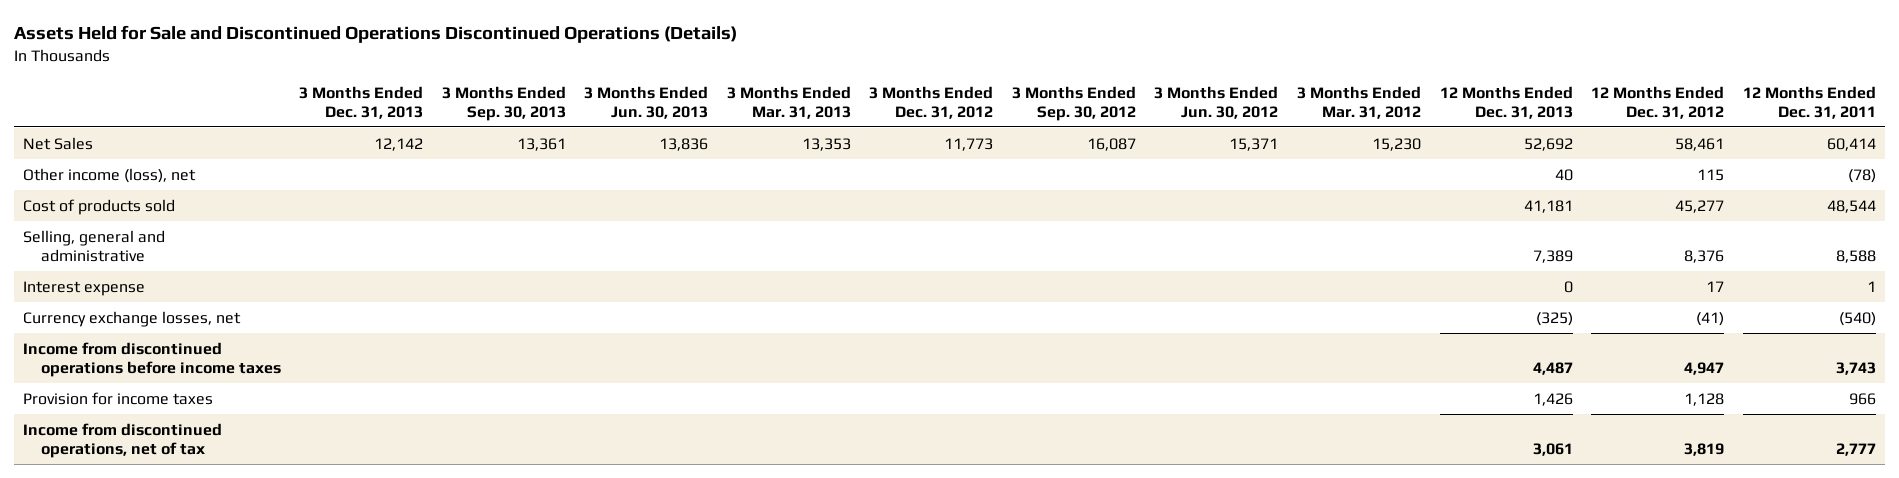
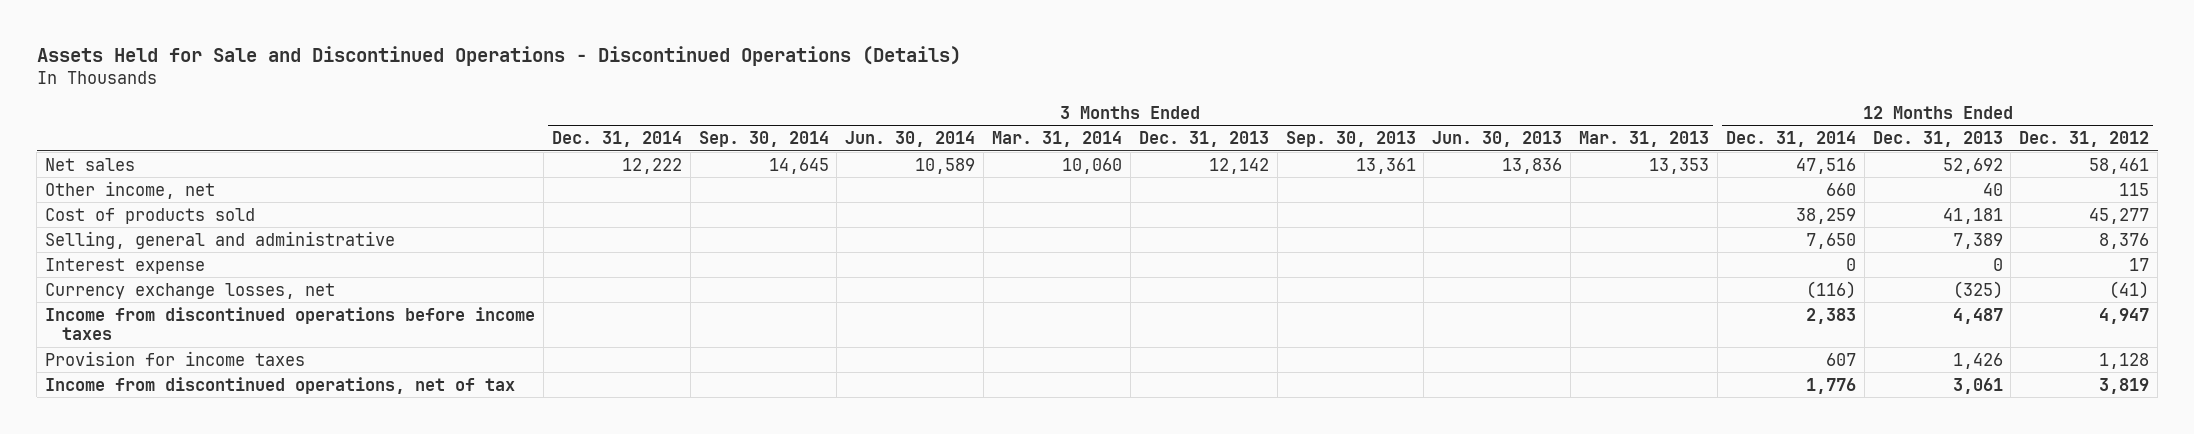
- Assets Held for Sale and Discontinued Operations Discontinued Operations (Details)
+ Assets Held for Sale and Discontinued Operations - Discontinued Operations (Details)
- | 3 Months Ended Dec. 31, 2013 | 3 Months Ended Sep. 30, 2013 | 3 Months Ended Jun. 30, 2013 | 3 Months Ended Mar. 31, 2013 | 3 Months Ended Dec. 31, 2012 | 3 Months Ended Sep. 30, 2012 | 3 Months Ended Jun. 30, 2012 | 3 Months Ended Mar. 31, 2012 | 12 Months Ended Dec. 31, 2013 | 12 Months Ended Dec. 31, 2012 | 12 Months Ended Dec. 31, 2011
+ | 3 Months Ended Dec. 31, 2014 | 3 Months Ended Sep. 30, 2014 | 3 Months Ended Jun. 30, 2014 | 3 Months Ended Mar. 31, 2014 | 3 Months Ended Dec. 31, 2013 | 3 Months Ended Sep. 30, 2013 | 3 Months Ended Jun. 30, 2013 | 3 Months Ended Mar. 31, 2013 | 12 Months Ended Dec. 31, 2014 | 12 Months Ended Dec. 31, 2013 | 12 Months Ended Dec. 31, 2012
- Net Sales | 12,142 | 13,361 | 13,836 | 13,353 | 11,773 | 16,087 | 15,371 | 15,230 | 52,692 | 58,461 | 60,414
- Other income (loss), net | | | | | | | | | 40 | 115 | (78)
+ Net sales | 12,222 | 14,645 | 10,589 | 10,060 | 12,142 | 13,361 | 13,836 | 13,353 | 47,516 | 52,692 | 58,461
+ Other income, net | | | | | | | | | 660 | 40 | 115

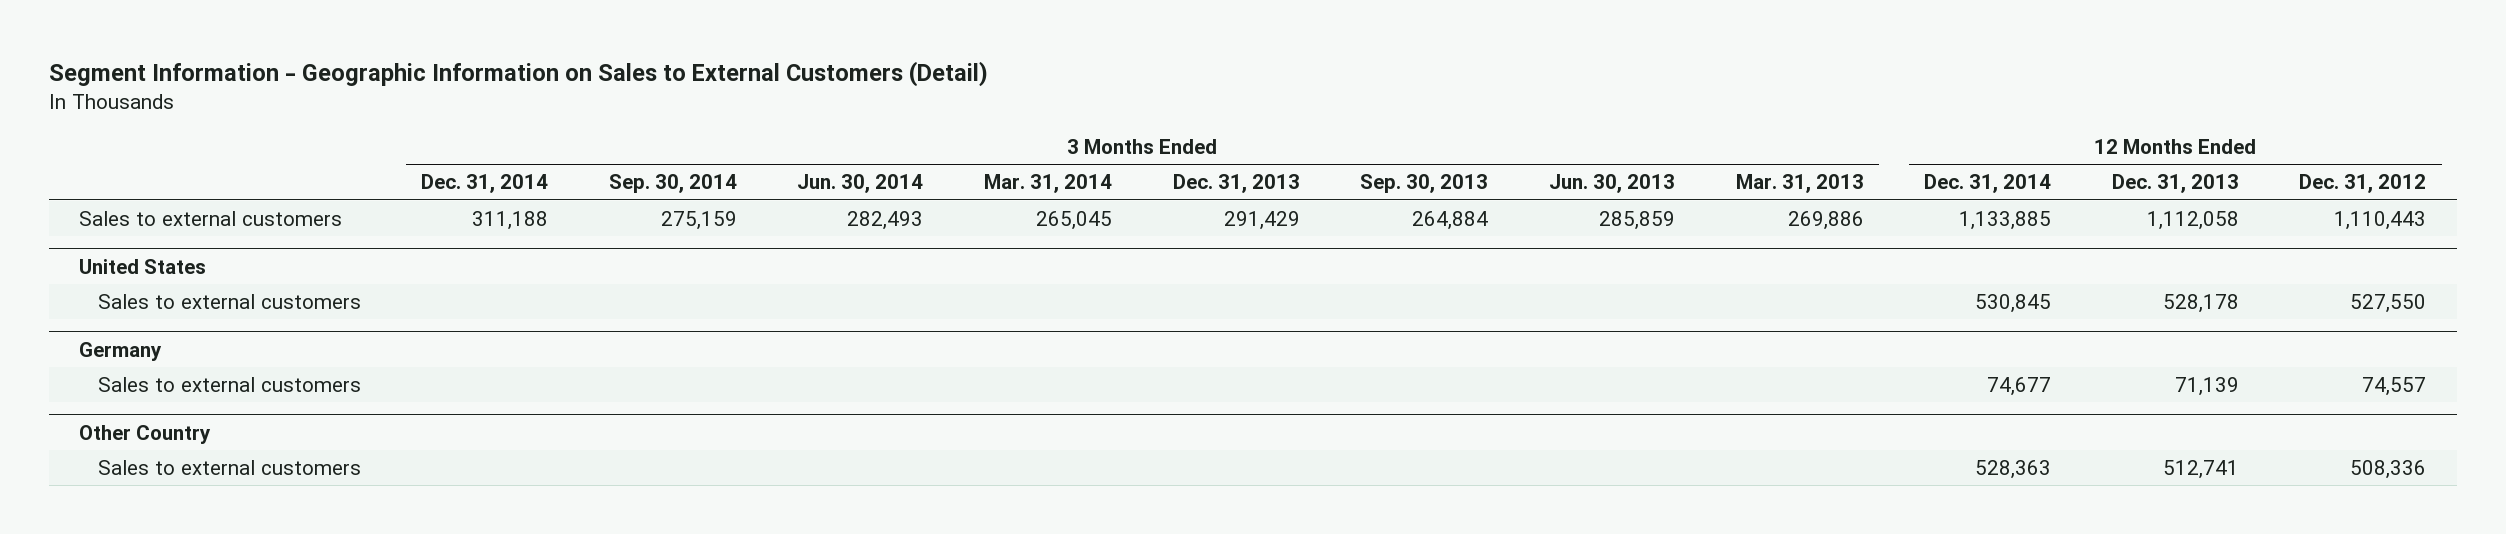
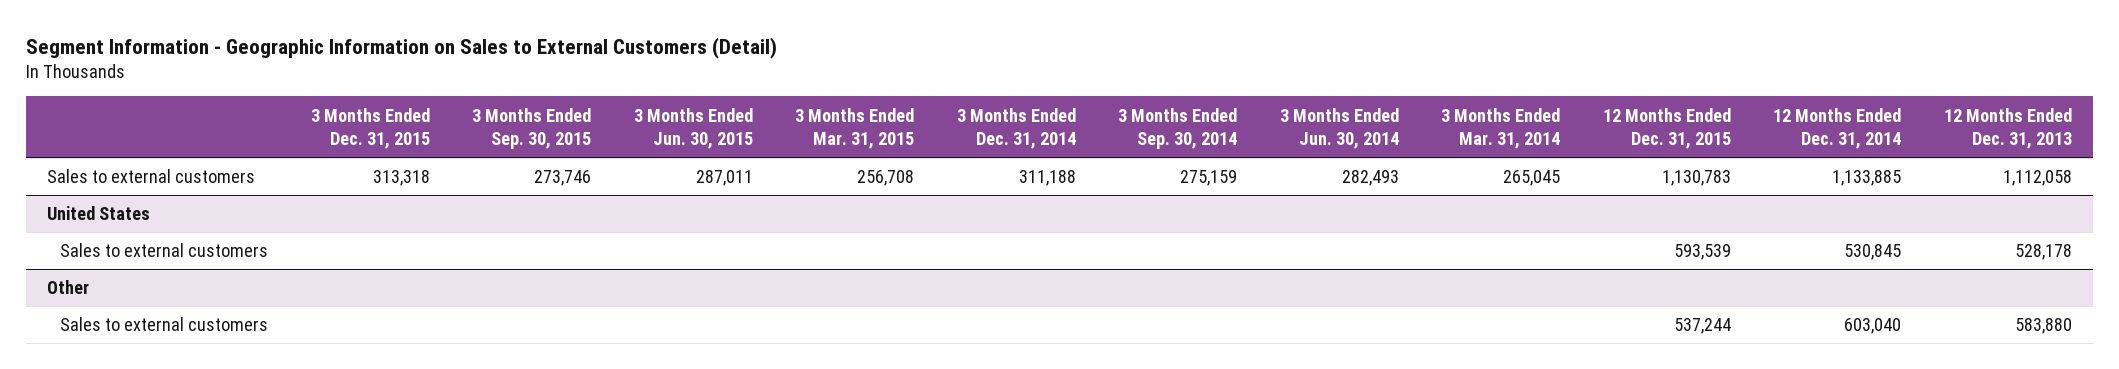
- | 3 Months Ended Dec. 31, 2014 | 3 Months Ended Sep. 30, 2014 | 3 Months Ended Jun. 30, 2014 | 3 Months Ended Mar. 31, 2014 | 3 Months Ended Dec. 31, 2013 | 3 Months Ended Sep. 30, 2013 | 3 Months Ended Jun. 30, 2013 | 3 Months Ended Mar. 31, 2013 | 12 Months Ended Dec. 31, 2014 | 12 Months Ended Dec. 31, 2013 | 12 Months Ended Dec. 31, 2012
+ | 3 Months Ended Dec. 31, 2015 | 3 Months Ended Sep. 30, 2015 | 3 Months Ended Jun. 30, 2015 | 3 Months Ended Mar. 31, 2015 | 3 Months Ended Dec. 31, 2014 | 3 Months Ended Sep. 30, 2014 | 3 Months Ended Jun. 30, 2014 | 3 Months Ended Mar. 31, 2014 | 12 Months Ended Dec. 31, 2015 | 12 Months Ended Dec. 31, 2014 | 12 Months Ended Dec. 31, 2013
- Germany
- Sales to external customers | | | | | | | | | 74,677 | 71,139 | 74,557
- Other Country
- Sales to external customers | | | | | | | | | 528,363 | 512,741 | 508,336
+ Other
+ Sales to external customers | | | | | | | | | 537,244 | 603,040 | 583,880

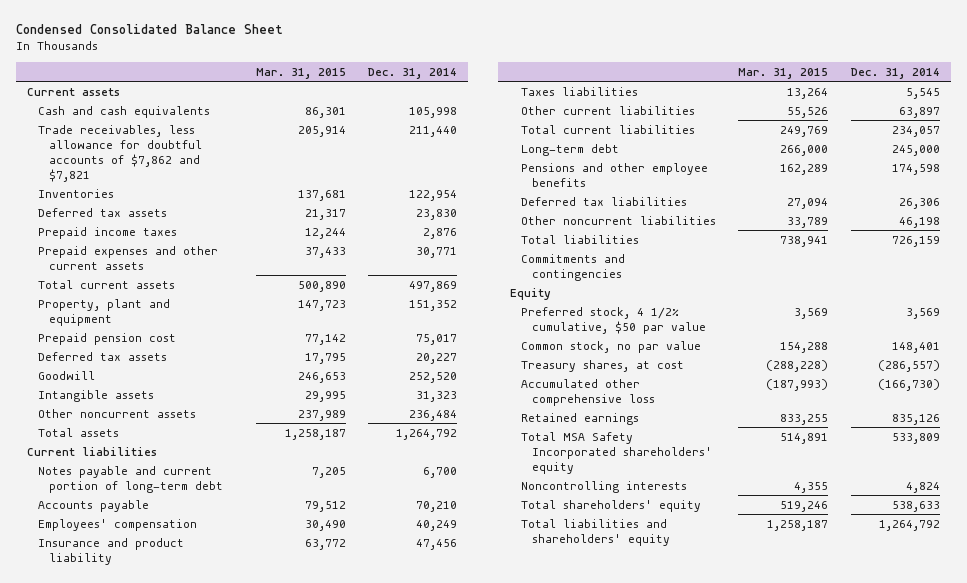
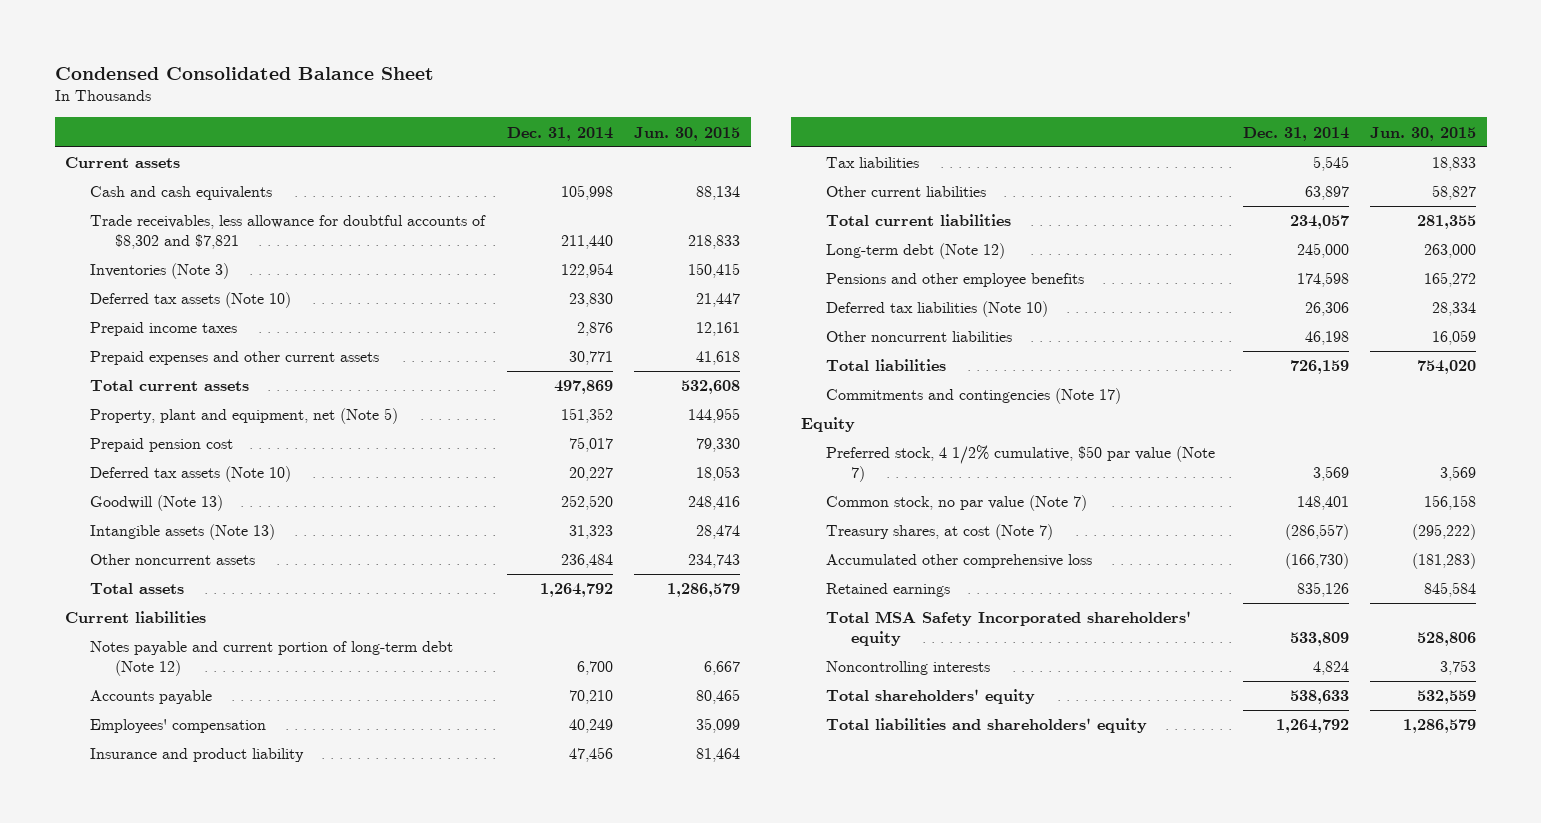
- | Mar. 31, 2015 | Dec. 31, 2014
+ | Dec. 31, 2014 | Jun. 30, 2015
- Trade receivables, less allowance for doubtful accounts of $7,862 and $7,821 | 205,914 | 211,440
- Inventories | 137,681 | 122,954
- Deferred tax assets | 21,317 | 23,830
+ Trade receivables, less allowance for doubtful accounts of $8,302 and $7,821 | 211,440 | 218,833
+ Inventories (Note 3) | 122,954 | 150,415
+ Deferred tax assets (Note 10) | 23,830 | 21,447
- Property, plant and equipment | 147,723 | 151,352
+ Property, plant and equipment, net (Note 5) | 151,352 | 144,955
- Deferred tax assets | 17,795 | 20,227
- Goodwill | 246,653 | 252,520
- Intangible assets | 29,995 | 31,323
+ Deferred tax assets (Note 10) | 20,227 | 18,053
+ Goodwill (Note 13) | 252,520 | 248,416
+ Intangible assets (Note 13) | 31,323 | 28,474
- Notes payable and current portion of long-term debt | 7,205 | 6,700
+ Notes payable and current portion of long-term debt (Note 12) | 6,700 | 6,667
- Taxes liabilities | 13,264 | 5,545
+ Tax liabilities | 5,545 | 18,833
- Long-term debt | 266,000 | 245,000
+ Long-term debt (Note 12) | 245,000 | 263,000
- Deferred tax liabilities | 27,094 | 26,306
+ Deferred tax liabilities (Note 10) | 26,306 | 28,334
- Commitments and contingencies
+ Commitments and contingencies (Note 17)
- Preferred stock, 4 1/2% cumulative, $50 par value | 3,569 | 3,569
- Common stock, no par value | 154,288 | 148,401
- Treasury shares, at cost | (288,228) | (286,557)
+ Preferred stock, 4 1/2% cumulative, $50 par value (Note 7) | 3,569 | 3,569
+ Common stock, no par value (Note 7) | 148,401 | 156,158
+ Treasury shares, at cost (Note 7) | (286,557) | (295,222)

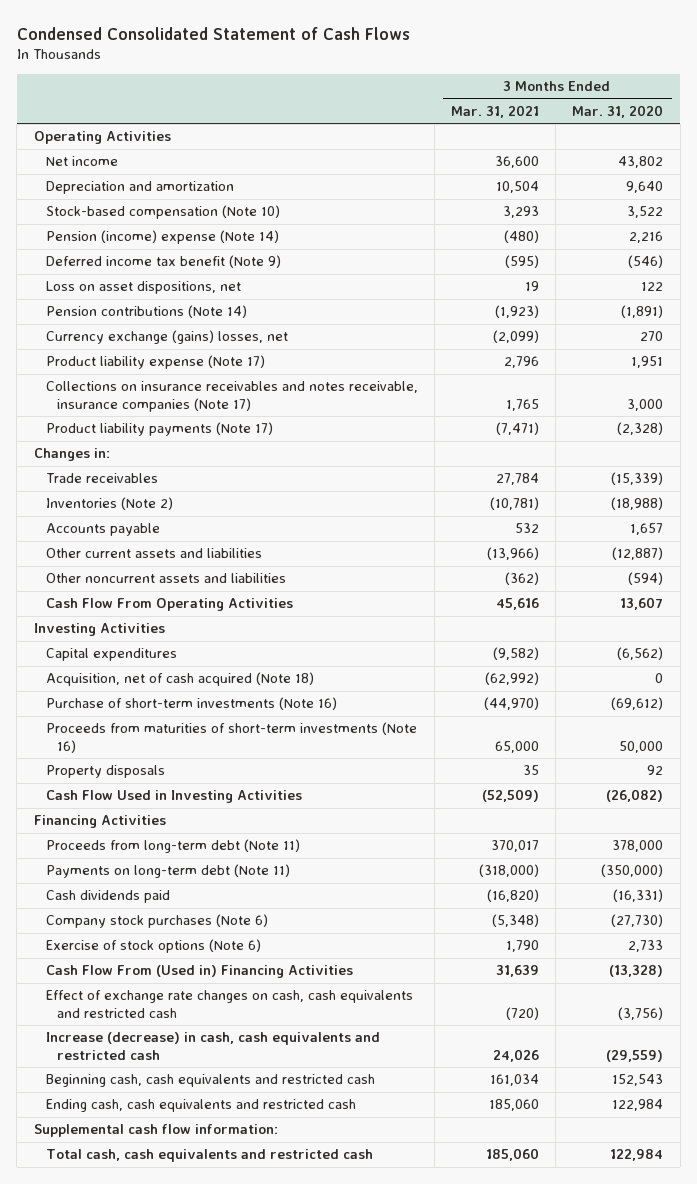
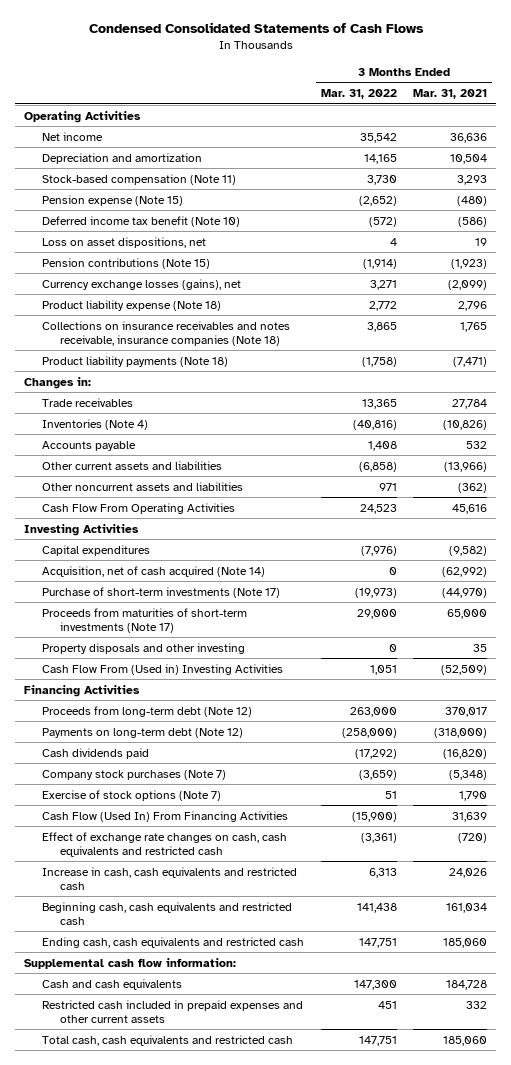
- Condensed Consolidated Statement of Cash Flows
+ Condensed Consolidated Statements of Cash Flows
- | 3 Months Ended Mar. 31, 2021 | 3 Months Ended Mar. 31, 2020
+ | 3 Months Ended Mar. 31, 2022 | 3 Months Ended Mar. 31, 2021
- Net income | 36,600 | 43,802
+ Net income | 35,542 | 36,636
- Stock-based compensation (Note 10) | 3,293 | 3,522
- Pension (income) expense (Note 14) | (480) | 2,216
- Deferred income tax benefit (Note 9) | (595) | (546)
+ Stock-based compensation (Note 11) | 3,730 | 3,293
+ Pension expense (Note 15) | (2,652) | (480)
+ Deferred income tax benefit (Note 10) | (572) | (586)
- Pension contributions (Note 14) | (1,923) | (1,891)
- Currency exchange (gains) losses, net | (2,099) | 270
- Product liability expense (Note 17) | 2,796 | 1,951
- Collections on insurance receivables and notes receivable, insurance companies (Note 17) | 1,765 | 3,000
- Product liability payments (Note 17) | (7,471) | (2,328)
+ Pension contributions (Note 15) | (1,914) | (1,923)
+ Currency exchange losses (gains), net | 3,271 | (2,099)
+ Product liability expense (Note 18) | 2,772 | 2,796
+ Collections on insurance receivables and notes receivable, insurance companies (Note 18) | 3,865 | 1,765
+ Product liability payments (Note 18) | (1,758) | (7,471)
- Inventories (Note 2) | (10,781) | (18,988)
+ Inventories (Note 4) | (40,816) | (10,826)
- Acquisition, net of cash acquired (Note 18) | (62,992) | 0
- Purchase of short-term investments (Note 16) | (44,970) | (69,612)
- Proceeds from maturities of short-term investments (Note 16) | 65,000 | 50,000
- Property disposals | 35 | 92
- Cash Flow Used in Investing Activities | (52,509) | (26,082)
+ Acquisition, net of cash acquired (Note 14) | 0 | (62,992)
+ Purchase of short-term investments (Note 17) | (19,973) | (44,970)
+ Proceeds from maturities of short-term investments (Note 17) | 29,000 | 65,000
+ Property disposals and other investing | 0 | 35
+ Cash Flow From (Used in) Investing Activities | 1,051 | (52,509)
- Proceeds from long-term debt (Note 11) | 370,017 | 378,000
- Payments on long-term debt (Note 11) | (318,000) | (350,000)
+ Proceeds from long-term debt (Note 12) | 263,000 | 370,017
+ Payments on long-term debt (Note 12) | (258,000) | (318,000)
- Company stock purchases (Note 6) | (5,348) | (27,730)
- Exercise of stock options (Note 6) | 1,790 | 2,733
- Cash Flow From (Used in) Financing Activities | 31,639 | (13,328)
+ Company stock purchases (Note 7) | (3,659) | (5,348)
+ Exercise of stock options (Note 7) | 51 | 1,790
+ Cash Flow (Used In) From Financing Activities | (15,900) | 31,639
- Increase (decrease) in cash, cash equivalents and restricted cash | 24,026 | (29,559)
+ Increase in cash, cash equivalents and restricted cash | 6,313 | 24,026
+ Cash and cash equivalents | 147,300 | 184,728
+ Restricted cash included in prepaid expenses and other current assets | 451 | 332

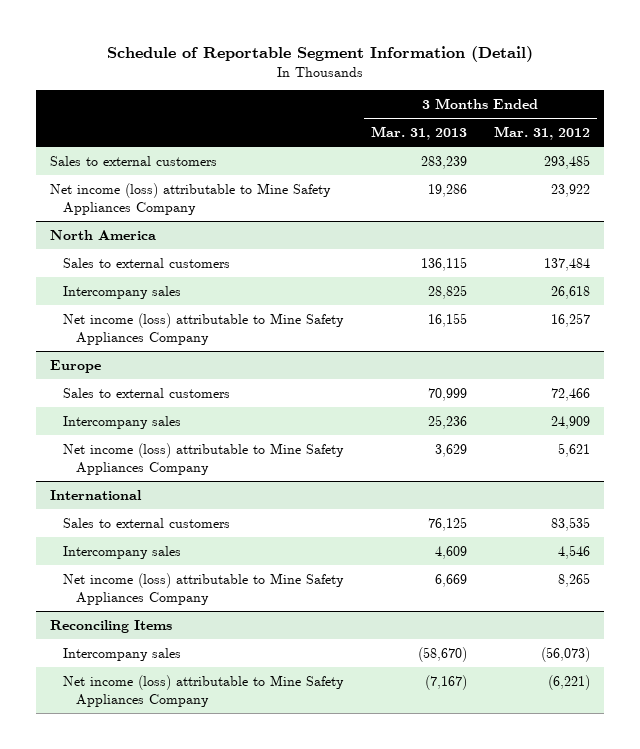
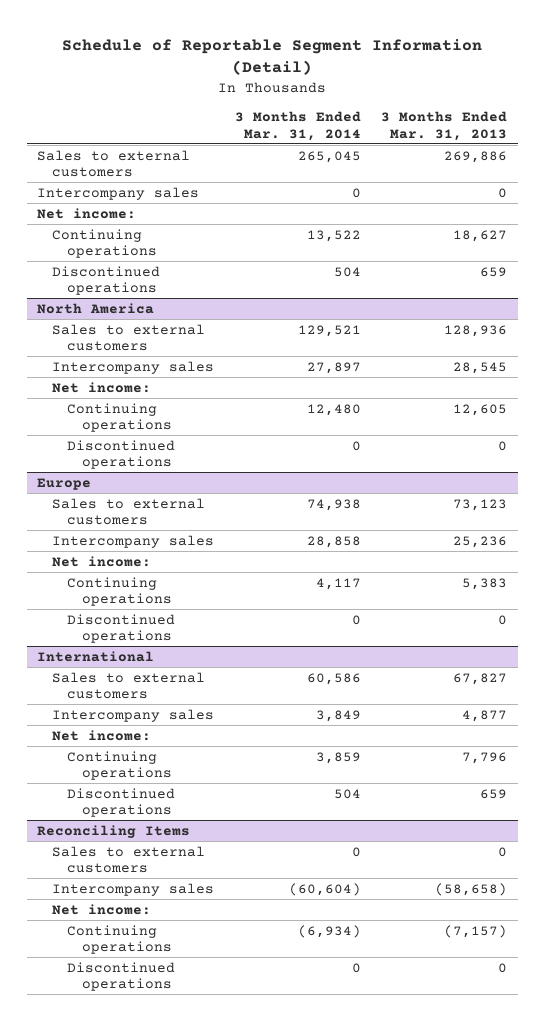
- | 3 Months Ended Mar. 31, 2013 | 3 Months Ended Mar. 31, 2012
+ | 3 Months Ended Mar. 31, 2014 | 3 Months Ended Mar. 31, 2013
- Sales to external customers | 283,239 | 293,485
- Net income (loss) attributable to Mine Safety Appliances Company | 19,286 | 23,922
+ Sales to external customers | 265,045 | 269,886
+ Intercompany sales | 0 | 0
+ Net income:
+ Continuing operations | 13,522 | 18,627
+ Discontinued operations | 504 | 659
@ North America
- Sales to external customers | 136,115 | 137,484
- Intercompany sales | 28,825 | 26,618
- Net income (loss) attributable to Mine Safety Appliances Company | 16,155 | 16,257
+ Sales to external customers | 129,521 | 128,936
+ Intercompany sales | 27,897 | 28,545
+ Net income:
+ Continuing operations | 12,480 | 12,605
+ Discontinued operations | 0 | 0
@ Europe
- Sales to external customers | 70,999 | 72,466
+ Sales to external customers | 74,938 | 73,123
- Net income (loss) attributable to Mine Safety Appliances Company | 3,629 | 5,621
+ Net income:
+ Continuing operations | 4,117 | 5,383
+ Discontinued operations | 0 | 0
@ International
- Sales to external customers | 76,125 | 83,535
- Intercompany sales | 4,609 | 4,546
- Net income (loss) attributable to Mine Safety Appliances Company | 6,669 | 8,265
+ Sales to external customers | 60,586 | 67,827
+ Intercompany sales | 3,849 | 4,877
+ Net income:
+ Continuing operations | 3,859 | 7,796
+ Discontinued operations | 504 | 659
@ Reconciling Items
- Intercompany sales | (58,670) | (56,073)
- Net income (loss) attributable to Mine Safety Appliances Company | (7,167) | (6,221)
+ Sales to external customers | 0 | 0
+ Intercompany sales | (60,604) | (58,658)
+ Net income:
+ Continuing operations | (6,934) | (7,157)
+ Discontinued operations | 0 | 0

